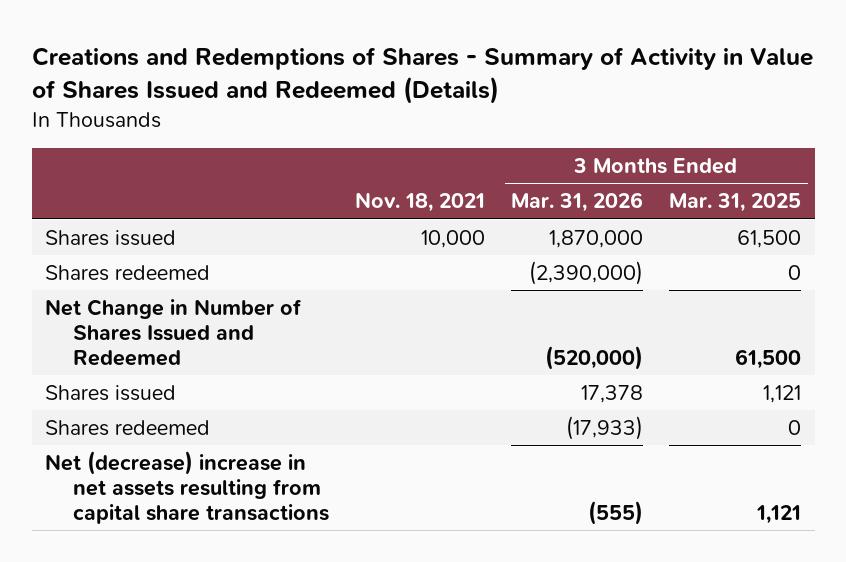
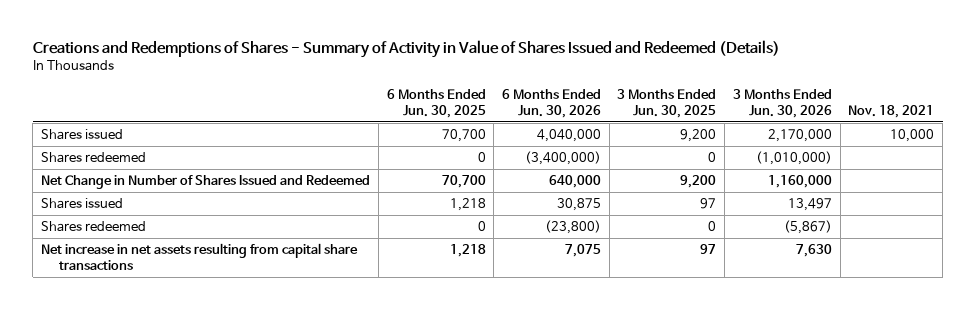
- | Nov. 18, 2021 | 3 Months Ended Mar. 31, 2026 | 3 Months Ended Mar. 31, 2025
+ | 6 Months Ended Jun. 30, 2025 | 6 Months Ended Jun. 30, 2026 | 3 Months Ended Jun. 30, 2025 | 3 Months Ended Jun. 30, 2026 | Nov. 18, 2021
- Net (decrease) increase in net assets resulting from capital share transactions | | (555) | 1,121
+ Net increase in net assets resulting from capital share transactions | 1,218 | 7,075 | 97 | 7,630 |

